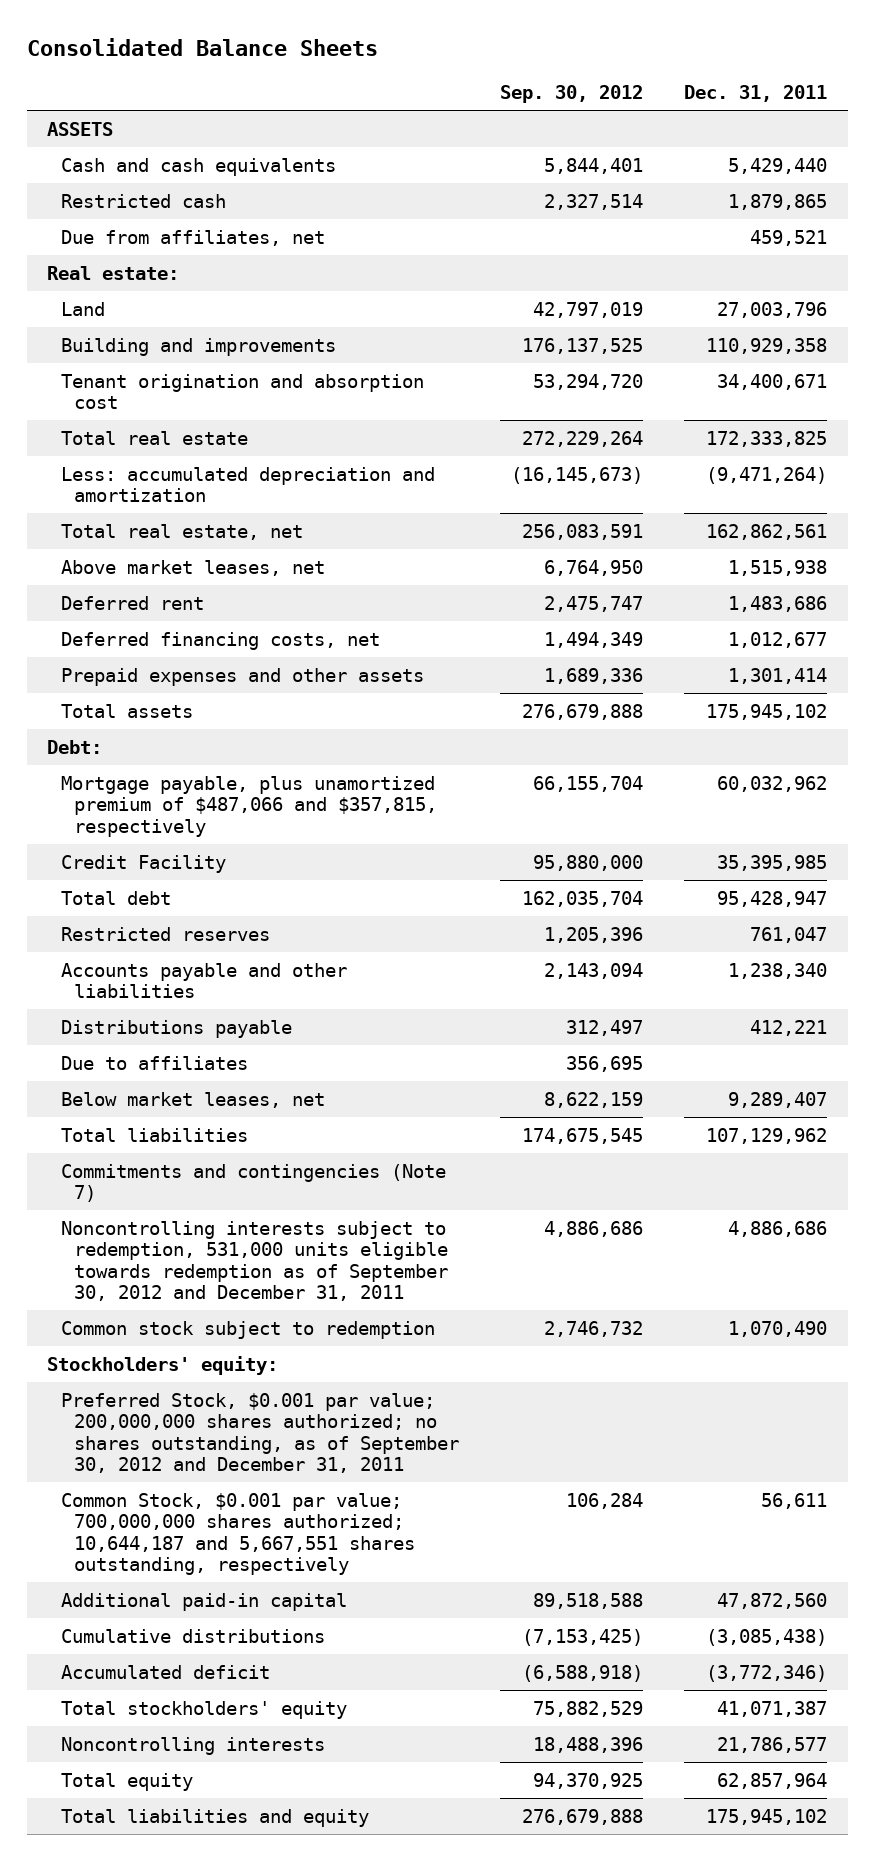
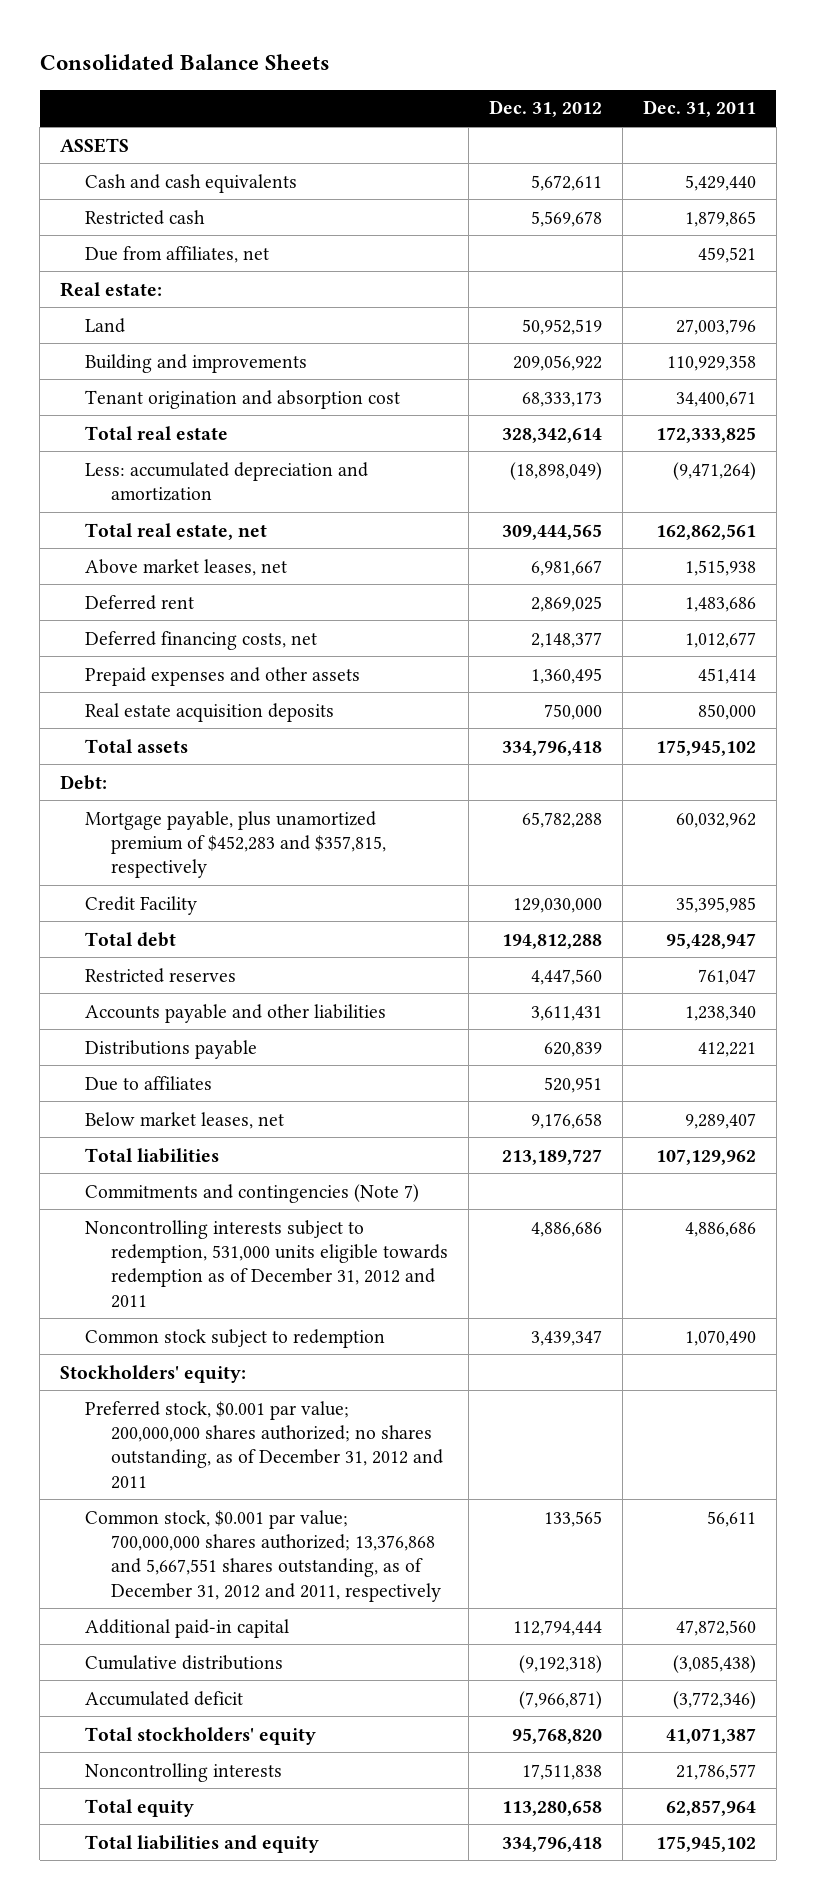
- | Sep. 30, 2012 | Dec. 31, 2011
+ | Dec. 31, 2012 | Dec. 31, 2011
- Prepaid expenses and other assets | 1,689,336 | 1,301,414
+ Prepaid expenses and other assets | 1,360,495 | 451,414
+ Real estate acquisition deposits | 750,000 | 850,000
- Mortgage payable, plus unamortized premium of $487,066 and $357,815, respectively | 66,155,704 | 60,032,962
+ Mortgage payable, plus unamortized premium of $452,283 and $357,815, respectively | 65,782,288 | 60,032,962
- Noncontrolling interests subject to redemption, 531,000 units eligible towards redemption as of September 30, 2012 and December 31, 2011 | 4,886,686 | 4,886,686
+ Noncontrolling interests subject to redemption, 531,000 units eligible towards redemption as of December 31, 2012 and 2011 | 4,886,686 | 4,886,686
- Preferred Stock, $0.001 par value; 200,000,000 shares authorized; no shares outstanding, as of September 30, 2012 and December 31, 2011
- Common Stock, $0.001 par value; 700,000,000 shares authorized; 10,644,187 and 5,667,551 shares outstanding, respectively | 106,284 | 56,611
+ Preferred stock, $0.001 par value; 200,000,000 shares authorized; no shares outstanding, as of December 31, 2012 and 2011
+ Common stock, $0.001 par value; 700,000,000 shares authorized; 13,376,868 and 5,667,551 shares outstanding, as of December 31, 2012 and 2011, respectively | 133,565 | 56,611

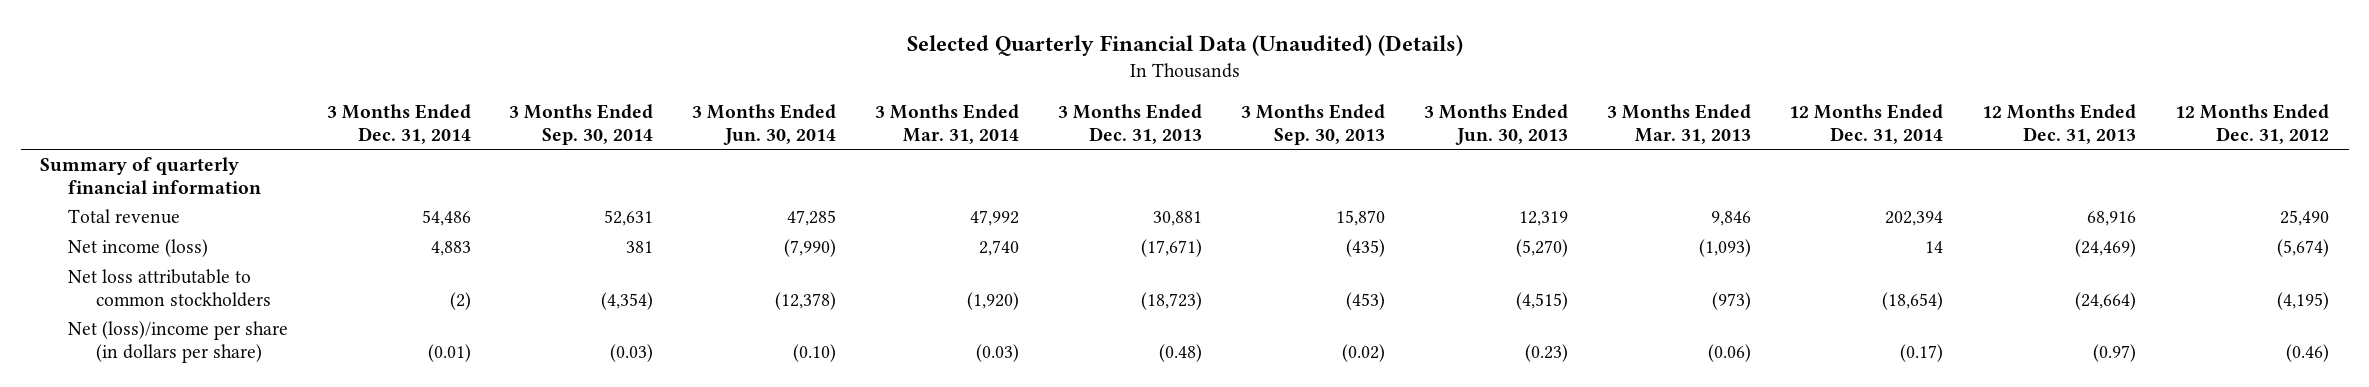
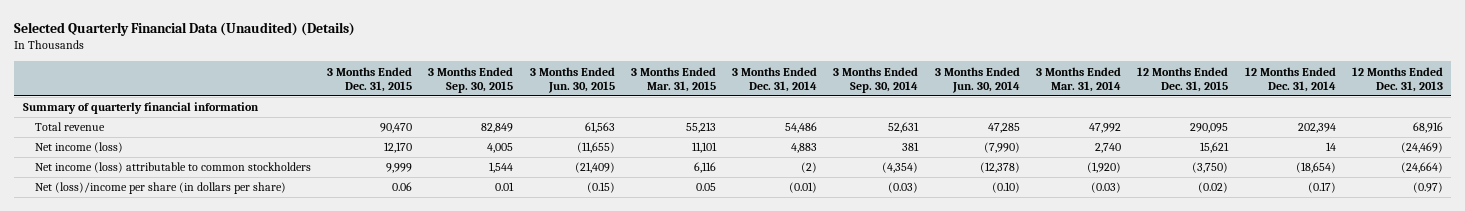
- | 3 Months Ended Dec. 31, 2014 | 3 Months Ended Sep. 30, 2014 | 3 Months Ended Jun. 30, 2014 | 3 Months Ended Mar. 31, 2014 | 3 Months Ended Dec. 31, 2013 | 3 Months Ended Sep. 30, 2013 | 3 Months Ended Jun. 30, 2013 | 3 Months Ended Mar. 31, 2013 | 12 Months Ended Dec. 31, 2014 | 12 Months Ended Dec. 31, 2013 | 12 Months Ended Dec. 31, 2012
+ | 3 Months Ended Dec. 31, 2015 | 3 Months Ended Sep. 30, 2015 | 3 Months Ended Jun. 30, 2015 | 3 Months Ended Mar. 31, 2015 | 3 Months Ended Dec. 31, 2014 | 3 Months Ended Sep. 30, 2014 | 3 Months Ended Jun. 30, 2014 | 3 Months Ended Mar. 31, 2014 | 12 Months Ended Dec. 31, 2015 | 12 Months Ended Dec. 31, 2014 | 12 Months Ended Dec. 31, 2013
- Net loss attributable to common stockholders | (2) | (4,354) | (12,378) | (1,920) | (18,723) | (453) | (4,515) | (973) | (18,654) | (24,664) | (4,195)
+ Net income (loss) attributable to common stockholders | 9,999 | 1,544 | (21,409) | 6,116 | (2) | (4,354) | (12,378) | (1,920) | (3,750) | (18,654) | (24,664)

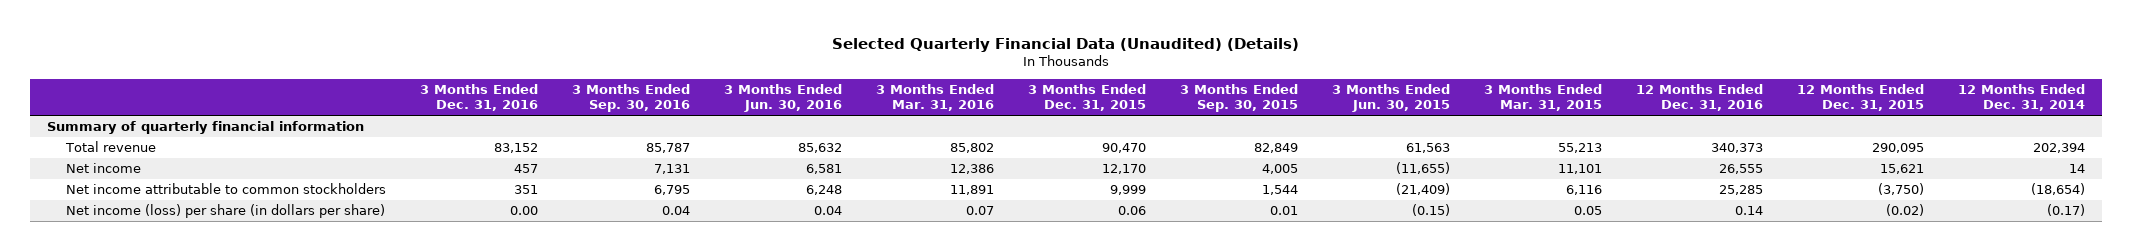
- | 3 Months Ended Dec. 31, 2015 | 3 Months Ended Sep. 30, 2015 | 3 Months Ended Jun. 30, 2015 | 3 Months Ended Mar. 31, 2015 | 3 Months Ended Dec. 31, 2014 | 3 Months Ended Sep. 30, 2014 | 3 Months Ended Jun. 30, 2014 | 3 Months Ended Mar. 31, 2014 | 12 Months Ended Dec. 31, 2015 | 12 Months Ended Dec. 31, 2014 | 12 Months Ended Dec. 31, 2013
+ | 3 Months Ended Dec. 31, 2016 | 3 Months Ended Sep. 30, 2016 | 3 Months Ended Jun. 30, 2016 | 3 Months Ended Mar. 31, 2016 | 3 Months Ended Dec. 31, 2015 | 3 Months Ended Sep. 30, 2015 | 3 Months Ended Jun. 30, 2015 | 3 Months Ended Mar. 31, 2015 | 12 Months Ended Dec. 31, 2016 | 12 Months Ended Dec. 31, 2015 | 12 Months Ended Dec. 31, 2014
- Net income (loss) | 12,170 | 4,005 | (11,655) | 11,101 | 4,883 | 381 | (7,990) | 2,740 | 15,621 | 14 | (24,469)
- Net income (loss) attributable to common stockholders | 9,999 | 1,544 | (21,409) | 6,116 | (2) | (4,354) | (12,378) | (1,920) | (3,750) | (18,654) | (24,664)
- Net (loss)/income per share (in dollars per share) | 0.06 | 0.01 | (0.15) | 0.05 | (0.01) | (0.03) | (0.10) | (0.03) | (0.02) | (0.17) | (0.97)
+ Net income | 457 | 7,131 | 6,581 | 12,386 | 12,170 | 4,005 | (11,655) | 11,101 | 26,555 | 15,621 | 14
+ Net income attributable to common stockholders | 351 | 6,795 | 6,248 | 11,891 | 9,999 | 1,544 | (21,409) | 6,116 | 25,285 | (3,750) | (18,654)
+ Net income (loss) per share (in dollars per share) | 0.00 | 0.04 | 0.04 | 0.07 | 0.06 | 0.01 | (0.15) | 0.05 | 0.14 | (0.02) | (0.17)

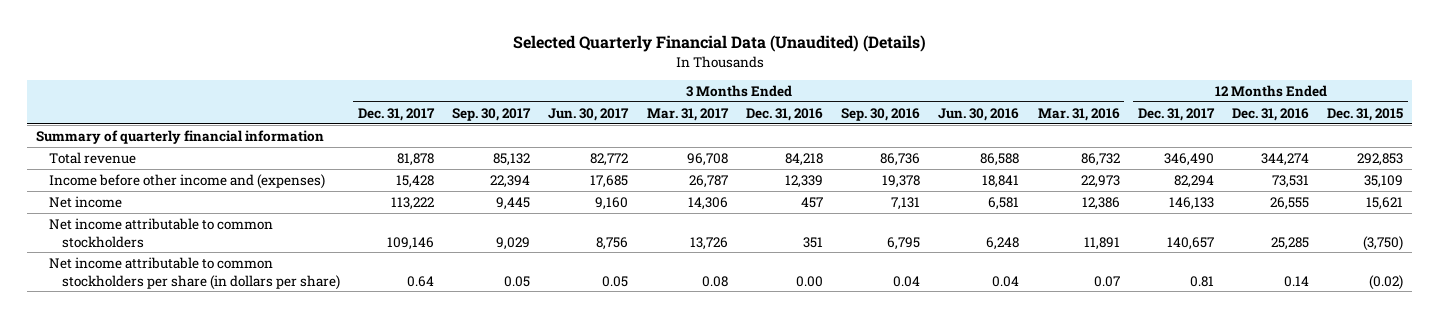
- | 3 Months Ended Dec. 31, 2016 | 3 Months Ended Sep. 30, 2016 | 3 Months Ended Jun. 30, 2016 | 3 Months Ended Mar. 31, 2016 | 3 Months Ended Dec. 31, 2015 | 3 Months Ended Sep. 30, 2015 | 3 Months Ended Jun. 30, 2015 | 3 Months Ended Mar. 31, 2015 | 12 Months Ended Dec. 31, 2016 | 12 Months Ended Dec. 31, 2015 | 12 Months Ended Dec. 31, 2014
+ | 3 Months Ended Dec. 31, 2017 | 3 Months Ended Sep. 30, 2017 | 3 Months Ended Jun. 30, 2017 | 3 Months Ended Mar. 31, 2017 | 3 Months Ended Dec. 31, 2016 | 3 Months Ended Sep. 30, 2016 | 3 Months Ended Jun. 30, 2016 | 3 Months Ended Mar. 31, 2016 | 12 Months Ended Dec. 31, 2017 | 12 Months Ended Dec. 31, 2016 | 12 Months Ended Dec. 31, 2015
- Total revenue | 83,152 | 85,787 | 85,632 | 85,802 | 90,470 | 82,849 | 61,563 | 55,213 | 340,373 | 290,095 | 202,394
+ Total revenue | 81,878 | 85,132 | 82,772 | 96,708 | 84,218 | 86,736 | 86,588 | 86,732 | 346,490 | 344,274 | 292,853
+ Income before other income and (expenses) | 15,428 | 22,394 | 17,685 | 26,787 | 12,339 | 19,378 | 18,841 | 22,973 | 82,294 | 73,531 | 35,109
- Net income (loss) per share (in dollars per share) | 0.00 | 0.04 | 0.04 | 0.07 | 0.06 | 0.01 | (0.15) | 0.05 | 0.14 | (0.02) | (0.17)
+ Net income attributable to common stockholders per share (in dollars per share) | 0.64 | 0.05 | 0.05 | 0.08 | 0.00 | 0.04 | 0.04 | 0.07 | 0.81 | 0.14 | (0.02)

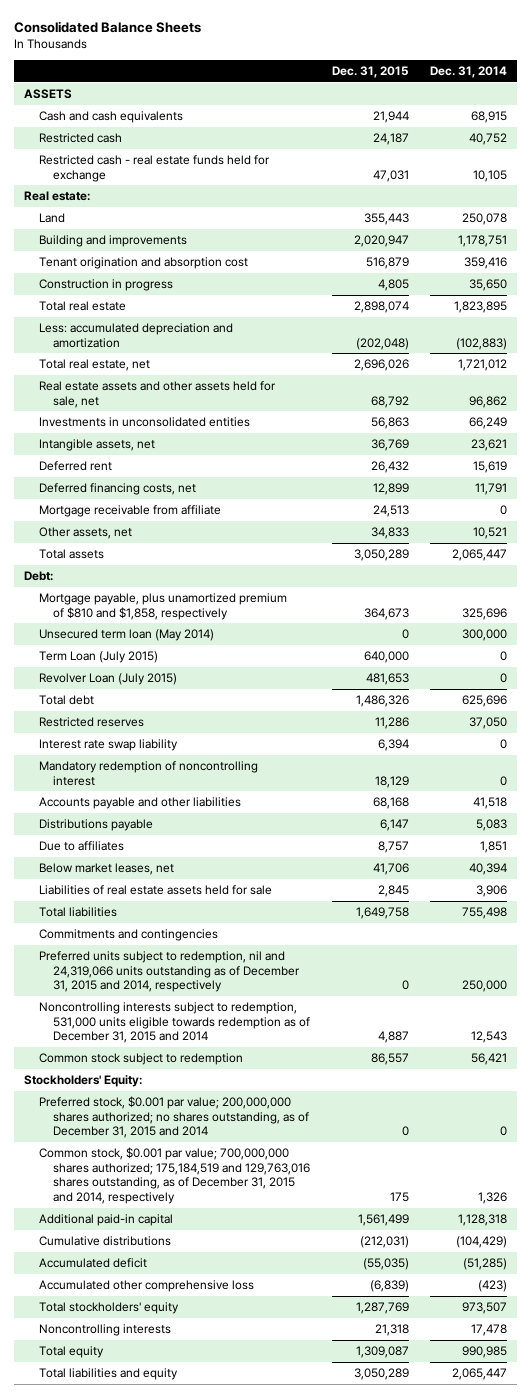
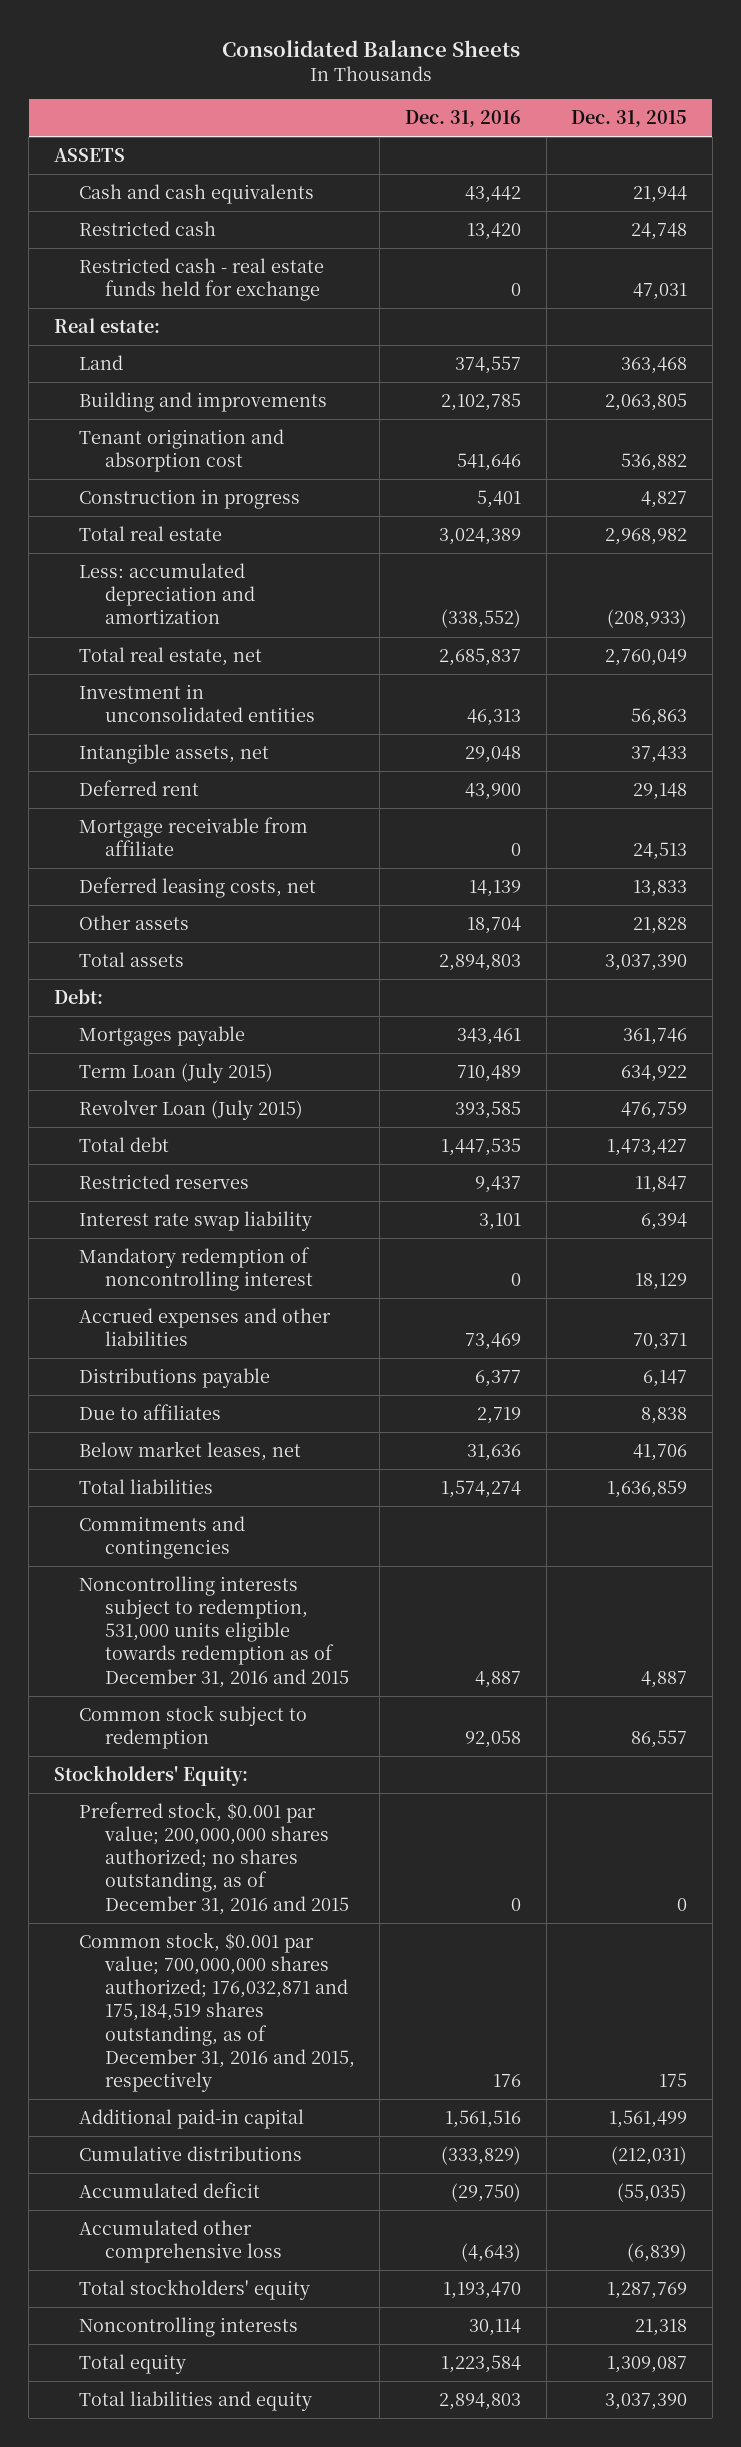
- | Dec. 31, 2015 | Dec. 31, 2014
+ | Dec. 31, 2016 | Dec. 31, 2015
- Restricted cash | 24,187 | 40,752
+ Restricted cash | 13,420 | 24,748
- Land | 355,443 | 250,078
- Building and improvements | 2,020,947 | 1,178,751
- Tenant origination and absorption cost | 516,879 | 359,416
- Construction in progress | 4,805 | 35,650
- Total real estate | 2,898,074 | 1,823,895
- Less: accumulated depreciation and amortization | (202,048) | (102,883)
- Total real estate, net | 2,696,026 | 1,721,012
- Real estate assets and other assets held for sale, net | 68,792 | 96,862
- Investments in unconsolidated entities | 56,863 | 66,249
- Intangible assets, net | 36,769 | 23,621
- Deferred rent | 26,432 | 15,619
- Deferred financing costs, net | 12,899 | 11,791
+ Land | 374,557 | 363,468
+ Building and improvements | 2,102,785 | 2,063,805
+ Tenant origination and absorption cost | 541,646 | 536,882
+ Construction in progress | 5,401 | 4,827
+ Total real estate | 3,024,389 | 2,968,982
+ Less: accumulated depreciation and amortization | (338,552) | (208,933)
+ Total real estate, net | 2,685,837 | 2,760,049
+ Investment in unconsolidated entities | 46,313 | 56,863
+ Intangible assets, net | 29,048 | 37,433
+ Deferred rent | 43,900 | 29,148
- Other assets, net | 34,833 | 10,521
- Total assets | 3,050,289 | 2,065,447
+ Deferred leasing costs, net | 14,139 | 13,833
+ Other assets | 18,704 | 21,828
+ Total assets | 2,894,803 | 3,037,390
- Mortgage payable, plus unamortized premium of $810 and $1,858, respectively | 364,673 | 325,696
- Unsecured term loan (May 2014) | 0 | 300,000
- Term Loan (July 2015) | 640,000 | 0
- Revolver Loan (July 2015) | 481,653 | 0
- Total debt | 1,486,326 | 625,696
- Restricted reserves | 11,286 | 37,050
+ Mortgages payable | 343,461 | 361,746
+ Term Loan (July 2015) | 710,489 | 634,922
+ Revolver Loan (July 2015) | 393,585 | 476,759
+ Total debt | 1,447,535 | 1,473,427
+ Restricted reserves | 9,437 | 11,847
- Accounts payable and other liabilities | 68,168 | 41,518
+ Accrued expenses and other liabilities | 73,469 | 70,371
- Due to affiliates | 8,757 | 1,851
+ Due to affiliates | 2,719 | 8,838
- Liabilities of real estate assets held for sale | 2,845 | 3,906
- Total liabilities | 1,649,758 | 755,498
+ Total liabilities | 1,574,274 | 1,636,859
- Preferred units subject to redemption, nil and 24,319,066 units outstanding as of December 31, 2015 and 2014, respectively | 0 | 250,000
- Noncontrolling interests subject to redemption, 531,000 units eligible towards redemption as of December 31, 2015 and 2014 | 4,887 | 12,543
+ Noncontrolling interests subject to redemption, 531,000 units eligible towards redemption as of December 31, 2016 and 2015 | 4,887 | 4,887
- Preferred stock, $0.001 par value; 200,000,000 shares authorized; no shares outstanding, as of December 31, 2015 and 2014 | 0 | 0
- Common stock, $0.001 par value; 700,000,000 shares authorized; 175,184,519 and 129,763,016 shares outstanding, as of December 31, 2015 and 2014, respectively | 175 | 1,326
+ Preferred stock, $0.001 par value; 200,000,000 shares authorized; no shares outstanding, as of December 31, 2016 and 2015 | 0 | 0
+ Common stock, $0.001 par value; 700,000,000 shares authorized; 176,032,871 and 175,184,519 shares outstanding, as of December 31, 2016 and 2015, respectively | 176 | 175
- Total liabilities and equity | 3,050,289 | 2,065,447
+ Total liabilities and equity | 2,894,803 | 3,037,390

